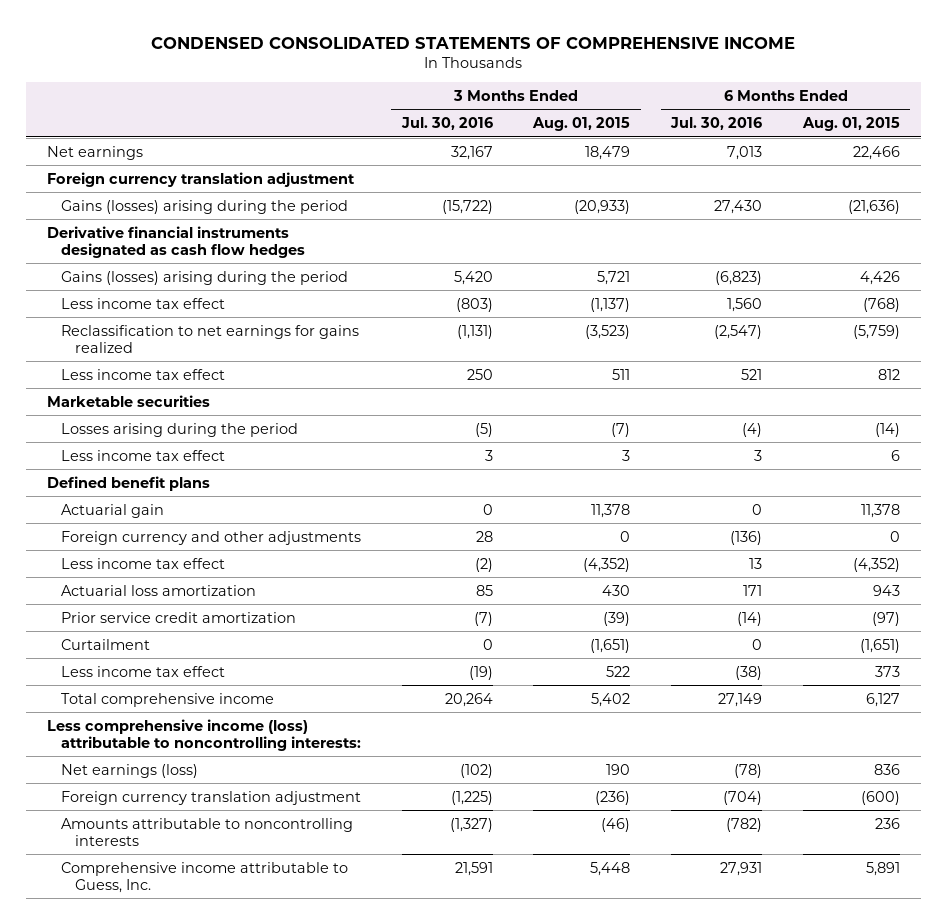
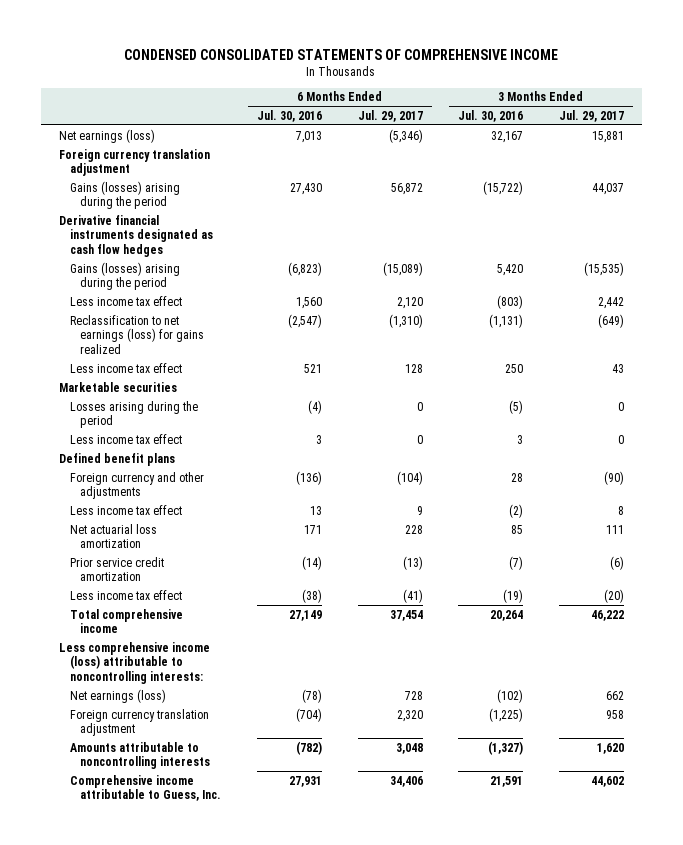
- | 3 Months Ended Jul. 30, 2016 | 3 Months Ended Aug. 01, 2015 | 6 Months Ended Jul. 30, 2016 | 6 Months Ended Aug. 01, 2015
+ | 6 Months Ended Jul. 30, 2016 | 6 Months Ended Jul. 29, 2017 | 3 Months Ended Jul. 30, 2016 | 3 Months Ended Jul. 29, 2017
- Net earnings | 32,167 | 18,479 | 7,013 | 22,466
+ Net earnings (loss) | 7,013 | (5,346) | 32,167 | 15,881
- Reclassification to net earnings for gains realized | (1,131) | (3,523) | (2,547) | (5,759)
+ Reclassification to net earnings (loss) for gains realized | (2,547) | (1,310) | (1,131) | (649)
- Actuarial gain | 0 | 11,378 | 0 | 11,378
- Actuarial loss amortization | 85 | 430 | 171 | 943
+ Net actuarial loss amortization | 171 | 228 | 85 | 111
- Curtailment | 0 | (1,651) | 0 | (1,651)

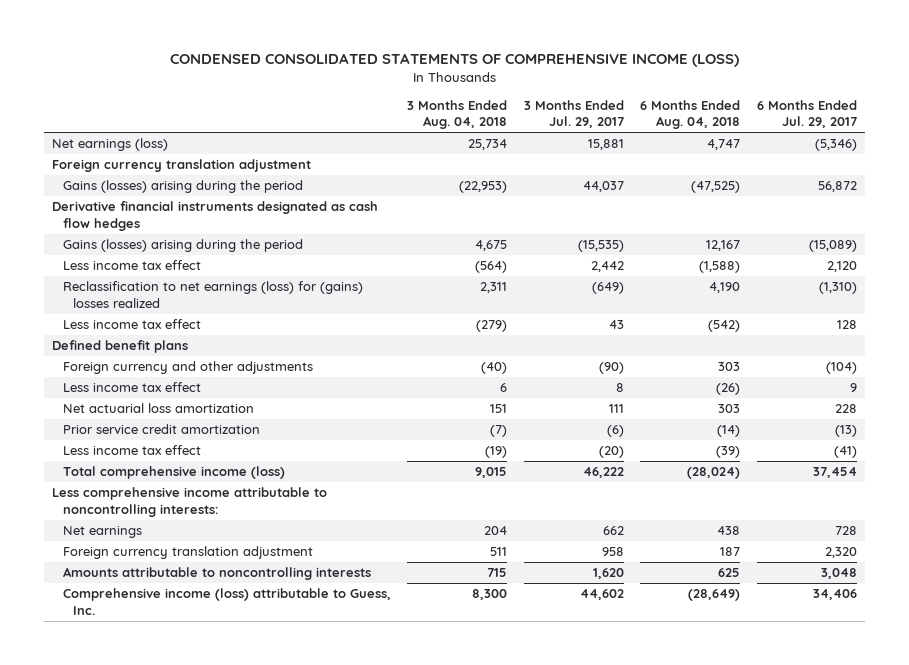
- CONDENSED CONSOLIDATED STATEMENTS OF COMPREHENSIVE INCOME
+ CONDENSED CONSOLIDATED STATEMENTS OF COMPREHENSIVE INCOME (LOSS)
- | 6 Months Ended Jul. 30, 2016 | 6 Months Ended Jul. 29, 2017 | 3 Months Ended Jul. 30, 2016 | 3 Months Ended Jul. 29, 2017
+ | 3 Months Ended Aug. 04, 2018 | 3 Months Ended Jul. 29, 2017 | 6 Months Ended Aug. 04, 2018 | 6 Months Ended Jul. 29, 2017
- Reclassification to net earnings (loss) for gains realized | (2,547) | (1,310) | (1,131) | (649)
+ Reclassification to net earnings (loss) for (gains) losses realized | 2,311 | (649) | 4,190 | (1,310)
- Marketable securities
- Losses arising during the period | (4) | 0 | (5) | 0
- Less income tax effect | 3 | 0 | 3 | 0
- Total comprehensive income | 27,149 | 37,454 | 20,264 | 46,222
- Less comprehensive income (loss) attributable to noncontrolling interests:
- Net earnings (loss) | (78) | 728 | (102) | 662
+ Total comprehensive income (loss) | 9,015 | 46,222 | (28,024) | 37,454
+ Less comprehensive income attributable to noncontrolling interests:
+ Net earnings | 204 | 662 | 438 | 728
- Comprehensive income attributable to Guess, Inc. | 27,931 | 34,406 | 21,591 | 44,602
+ Comprehensive income (loss) attributable to Guess, Inc. | 8,300 | 44,602 | (28,649) | 34,406

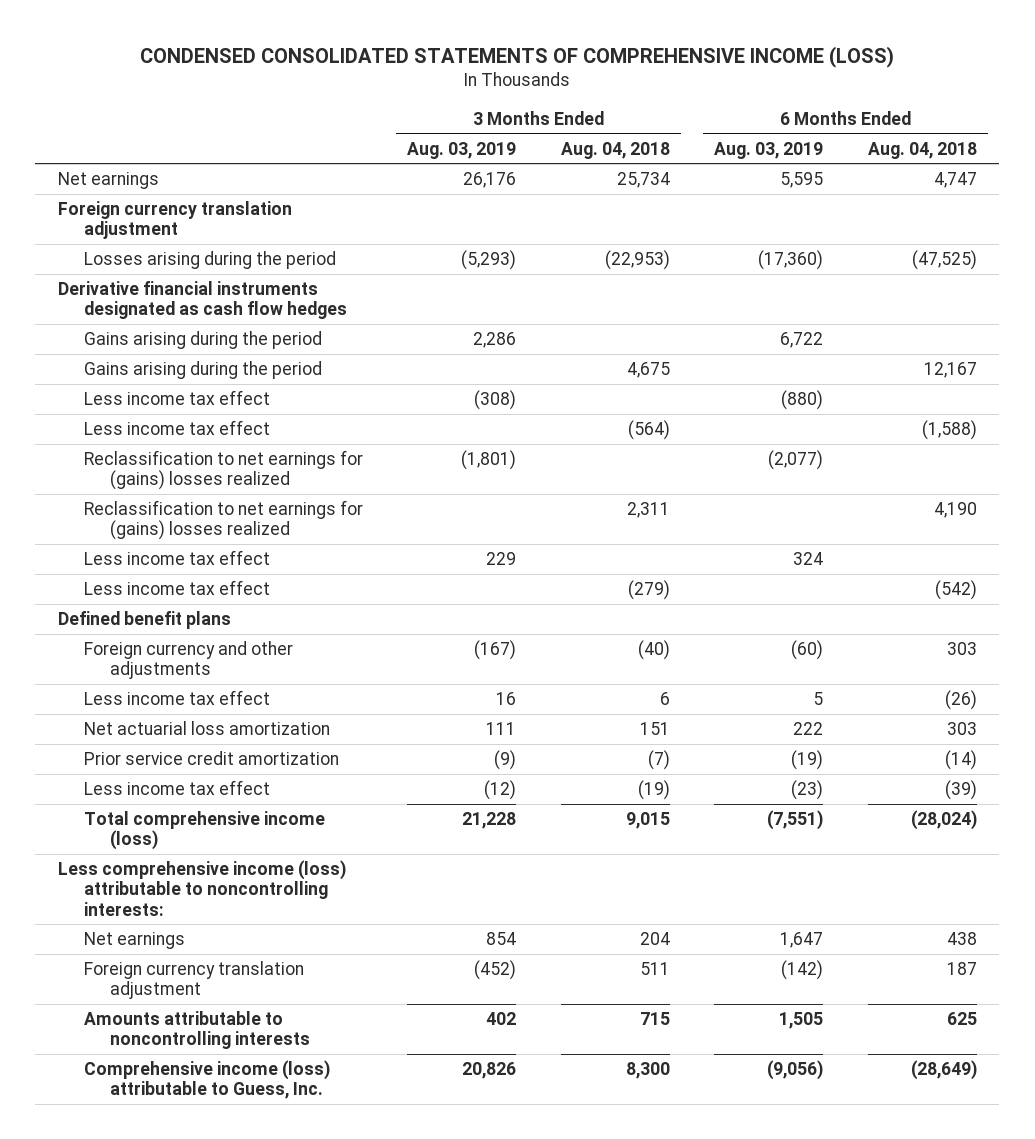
- | 3 Months Ended Aug. 04, 2018 | 3 Months Ended Jul. 29, 2017 | 6 Months Ended Aug. 04, 2018 | 6 Months Ended Jul. 29, 2017
+ | 3 Months Ended Aug. 03, 2019 | 3 Months Ended Aug. 04, 2018 | 6 Months Ended Aug. 03, 2019 | 6 Months Ended Aug. 04, 2018
- Net earnings (loss) | 25,734 | 15,881 | 4,747 | (5,346)
+ Net earnings | 26,176 | 25,734 | 5,595 | 4,747
- Gains (losses) arising during the period | (22,953) | 44,037 | (47,525) | 56,872
+ Losses arising during the period | (5,293) | (22,953) | (17,360) | (47,525)
- Gains (losses) arising during the period | 4,675 | (15,535) | 12,167 | (15,089)
+ Gains arising during the period | 2,286 | | 6,722 |
+ Gains arising during the period | | 4,675 | | 12,167
+ Less income tax effect | (308) | | (880) |
- Reclassification to net earnings (loss) for (gains) losses realized | 2,311 | (649) | 4,190 | (1,310)
+ Reclassification to net earnings for (gains) losses realized | (1,801) | | (2,077) |
+ Reclassification to net earnings for (gains) losses realized | | 2,311 | | 4,190
+ Less income tax effect | 229 | | 324 |
- Less comprehensive income attributable to noncontrolling interests:
+ Less comprehensive income (loss) attributable to noncontrolling interests:

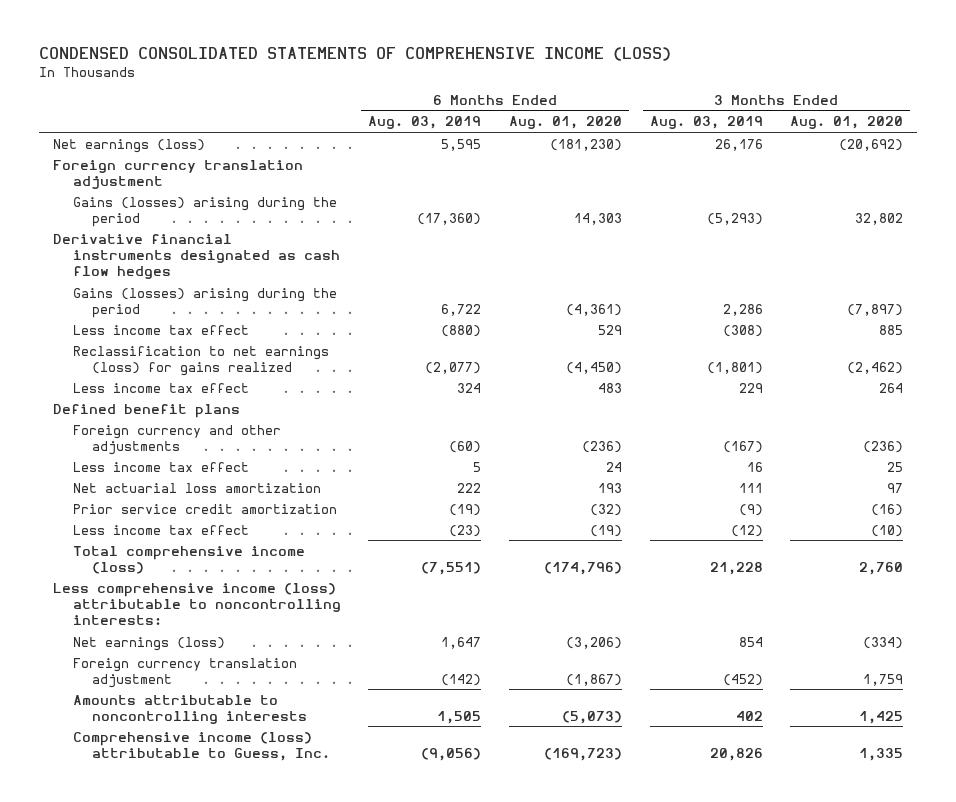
- | 3 Months Ended Aug. 03, 2019 | 3 Months Ended Aug. 04, 2018 | 6 Months Ended Aug. 03, 2019 | 6 Months Ended Aug. 04, 2018
+ | 6 Months Ended Aug. 03, 2019 | 6 Months Ended Aug. 01, 2020 | 3 Months Ended Aug. 03, 2019 | 3 Months Ended Aug. 01, 2020
- Net earnings | 26,176 | 25,734 | 5,595 | 4,747
+ Net earnings (loss) | 5,595 | (181,230) | 26,176 | (20,692)
- Losses arising during the period | (5,293) | (22,953) | (17,360) | (47,525)
+ Gains (losses) arising during the period | (17,360) | 14,303 | (5,293) | 32,802
- Gains arising during the period | 2,286 | | 6,722 |
- Gains arising during the period | | 4,675 | | 12,167
+ Gains (losses) arising during the period | 6,722 | (4,361) | 2,286 | (7,897)
- Less income tax effect | | (564) | | (1,588)
- Reclassification to net earnings for (gains) losses realized | (1,801) | | (2,077) |
- Reclassification to net earnings for (gains) losses realized | | 2,311 | | 4,190
+ Reclassification to net earnings (loss) for gains realized | (2,077) | (4,450) | (1,801) | (2,462)
- Less income tax effect | | (279) | | (542)
- Net earnings | 854 | 204 | 1,647 | 438
+ Net earnings (loss) | 1,647 | (3,206) | 854 | (334)

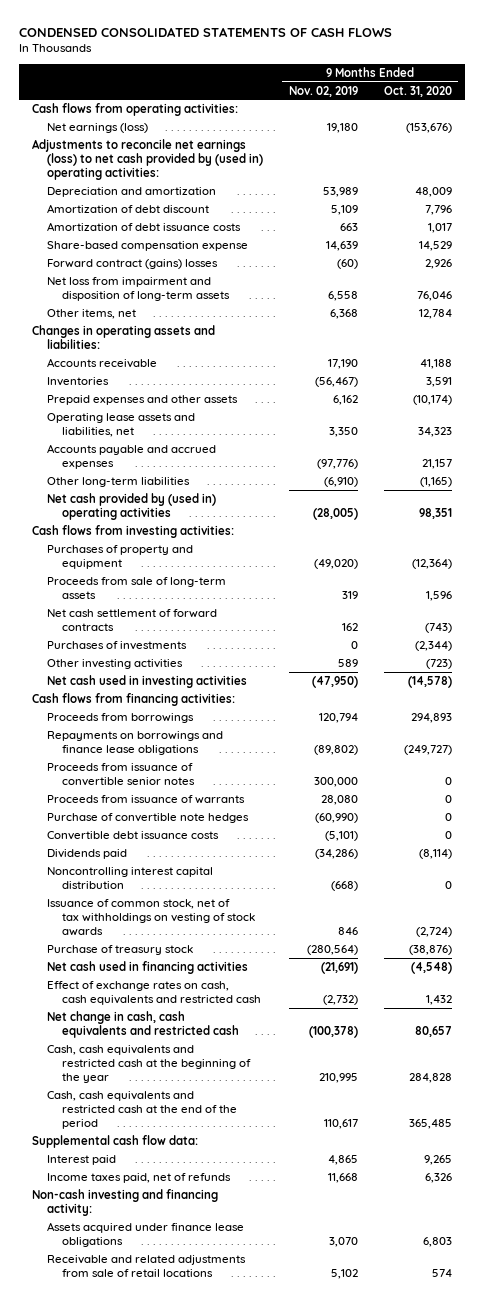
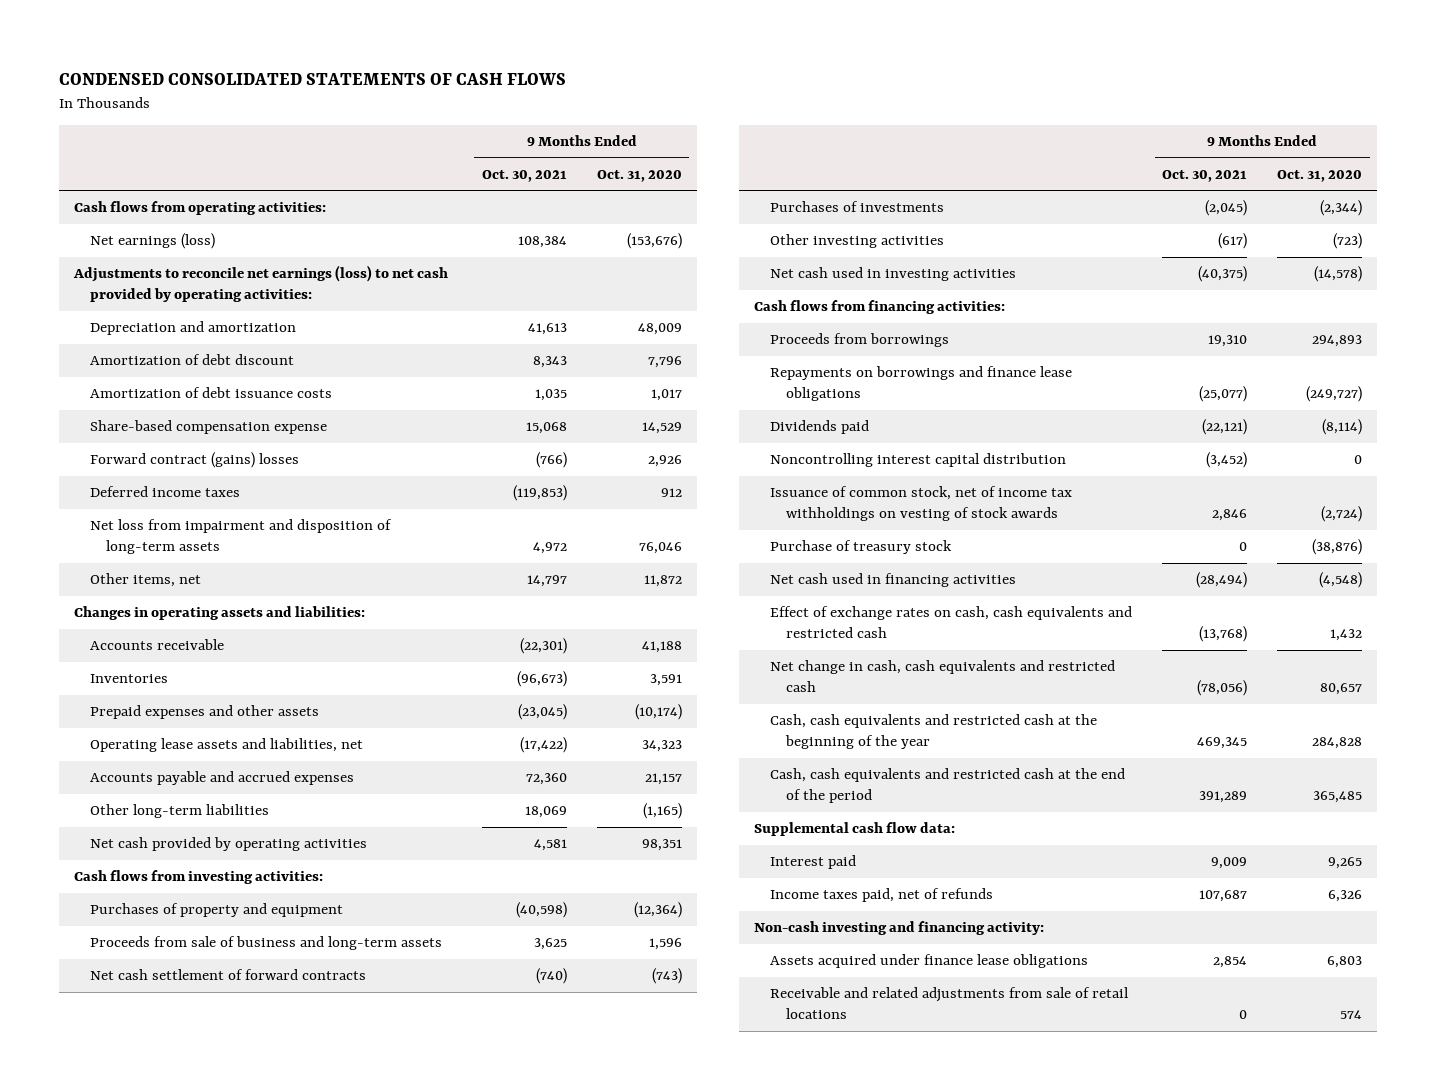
- | 9 Months Ended Nov. 02, 2019 | 9 Months Ended Oct. 31, 2020
+ | 9 Months Ended Oct. 30, 2021 | 9 Months Ended Oct. 31, 2020
- Adjustments to reconcile net earnings (loss) to net cash provided by (used in) operating activities:
+ Adjustments to reconcile net earnings (loss) to net cash provided by operating activities:
+ Deferred income taxes | (119,853) | 912
- Other items, net | 6,368 | 12,784
+ Other items, net | 14,797 | 11,872
- Net cash provided by (used in) operating activities | (28,005) | 98,351
+ Net cash provided by operating activities | 4,581 | 98,351
- Proceeds from sale of long-term assets | 319 | 1,596
+ Proceeds from sale of business and long-term assets | 3,625 | 1,596
- Proceeds from issuance of convertible senior notes | 300,000 | 0
- Proceeds from issuance of warrants | 28,080 | 0
- Purchase of convertible note hedges | (60,990) | 0
- Convertible debt issuance costs | (5,101) | 0
- Issuance of common stock, net of tax withholdings on vesting of stock awards | 846 | (2,724)
+ Issuance of common stock, net of income tax withholdings on vesting of stock awards | 2,846 | (2,724)

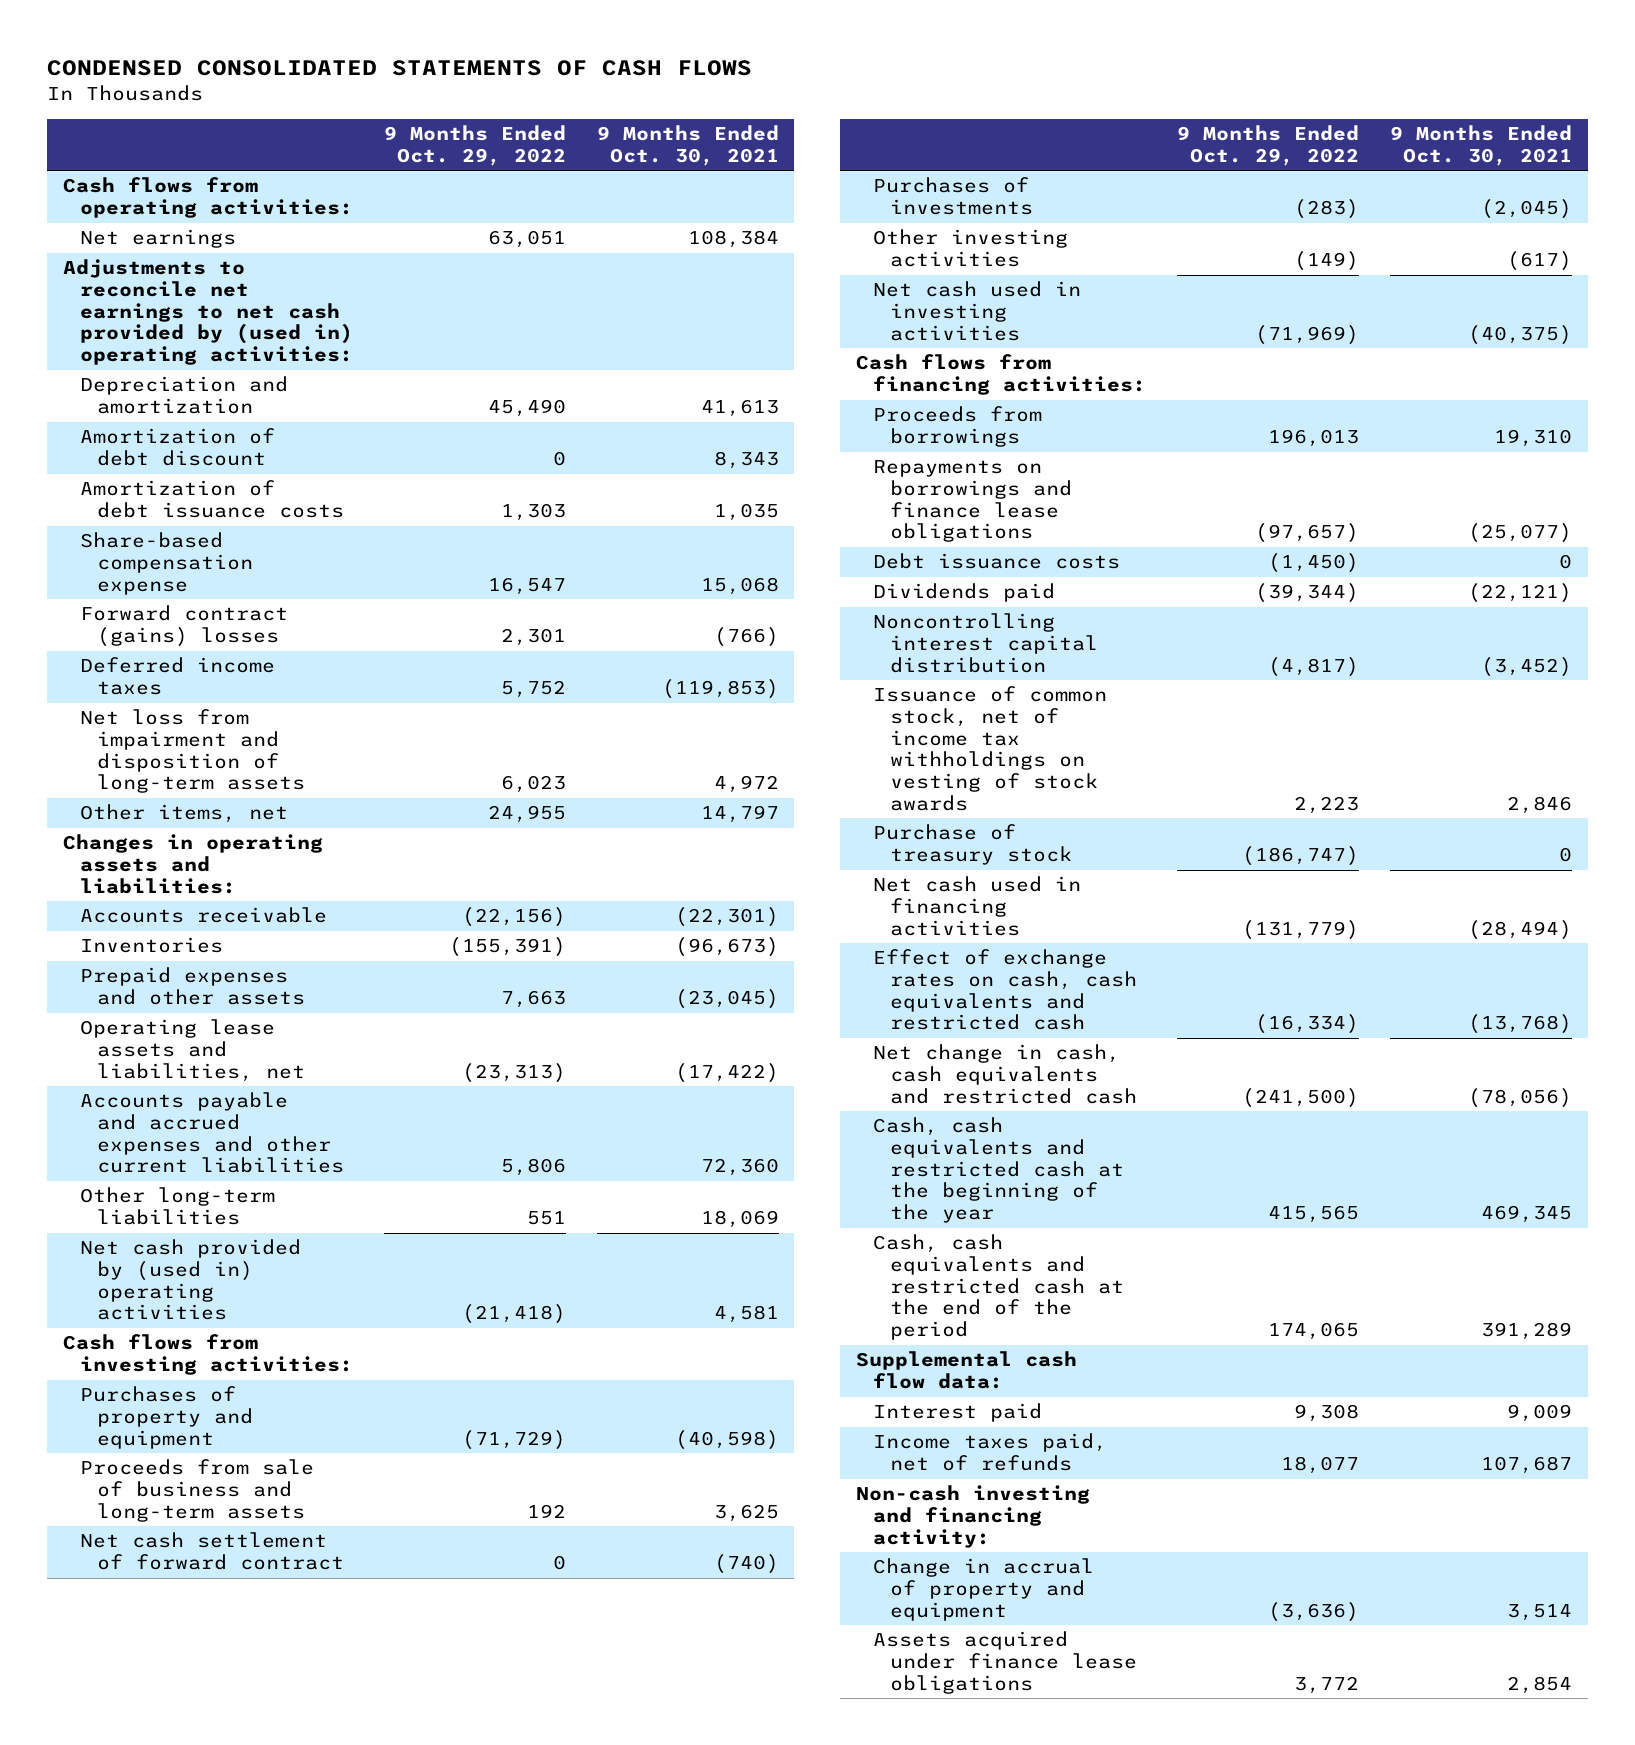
- | 9 Months Ended Oct. 30, 2021 | 9 Months Ended Oct. 31, 2020
+ | 9 Months Ended Oct. 29, 2022 | 9 Months Ended Oct. 30, 2021
- Net earnings (loss) | 108,384 | (153,676)
- Adjustments to reconcile net earnings (loss) to net cash provided by operating activities:
+ Net earnings | 63,051 | 108,384
+ Adjustments to reconcile net earnings to net cash provided by (used in) operating activities:
- Accounts payable and accrued expenses | 72,360 | 21,157
+ Accounts payable and accrued expenses and other current liabilities | 5,806 | 72,360
- Net cash provided by operating activities | 4,581 | 98,351
+ Net cash provided by (used in) operating activities | (21,418) | 4,581
- Net cash settlement of forward contracts | (740) | (743)
+ Net cash settlement of forward contract | 0 | (740)
+ Debt issuance costs | (1,450) | 0
+ Change in accrual of property and equipment | (3,636) | 3,514
- Receivable and related adjustments from sale of retail locations | 0 | 574

